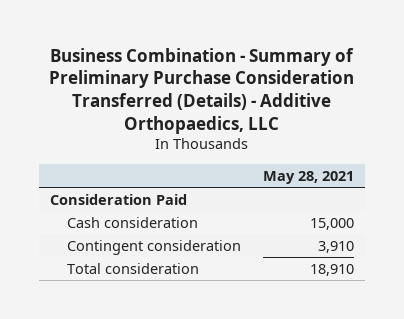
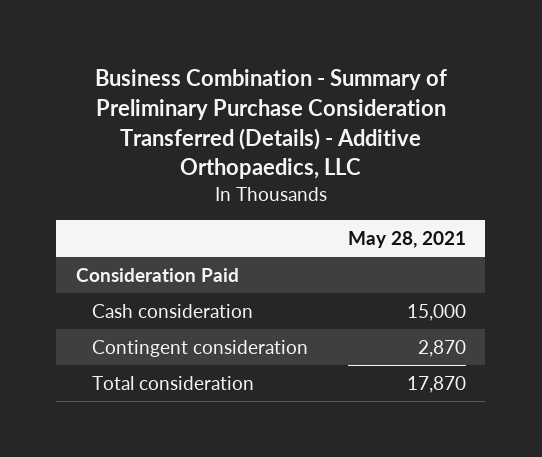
- Contingent consideration | 3,910
- Total consideration | 18,910
+ Contingent consideration | 2,870
+ Total consideration | 17,870

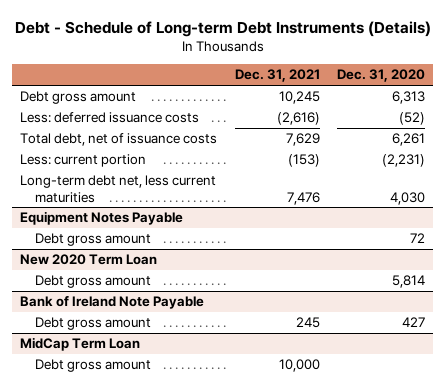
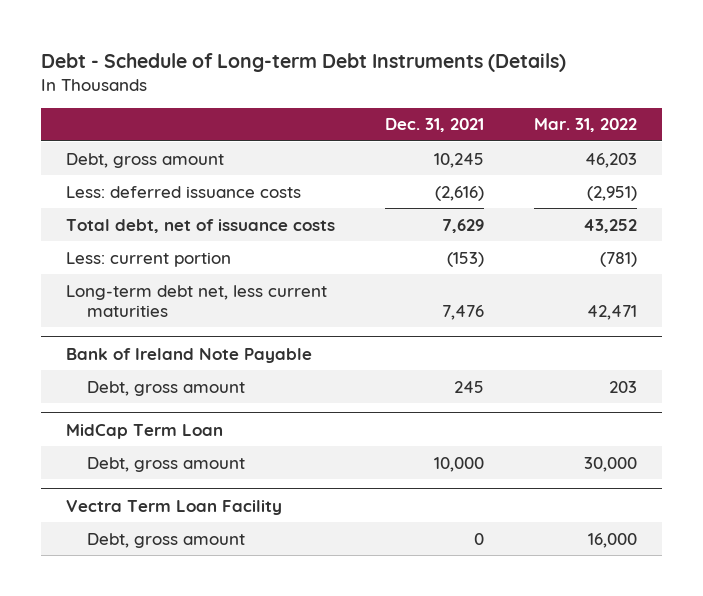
- | Dec. 31, 2021 | Dec. 31, 2020
+ | Dec. 31, 2021 | Mar. 31, 2022
- Debt gross amount | 10,245 | 6,313
+ Debt, gross amount | 10,245 | 46,203
- Equipment Notes Payable
- Debt gross amount | | 72
- New 2020 Term Loan
- Debt gross amount | | 5,814
@ Bank of Ireland Note Payable
- Debt gross amount | 245 | 427
+ Debt, gross amount | 245 | 203
@ MidCap Term Loan
- Debt gross amount | 10,000 |
+ Debt, gross amount | 10,000 | 30,000
+ Vectra Term Loan Facility
+ Debt, gross amount | 0 | 16,000

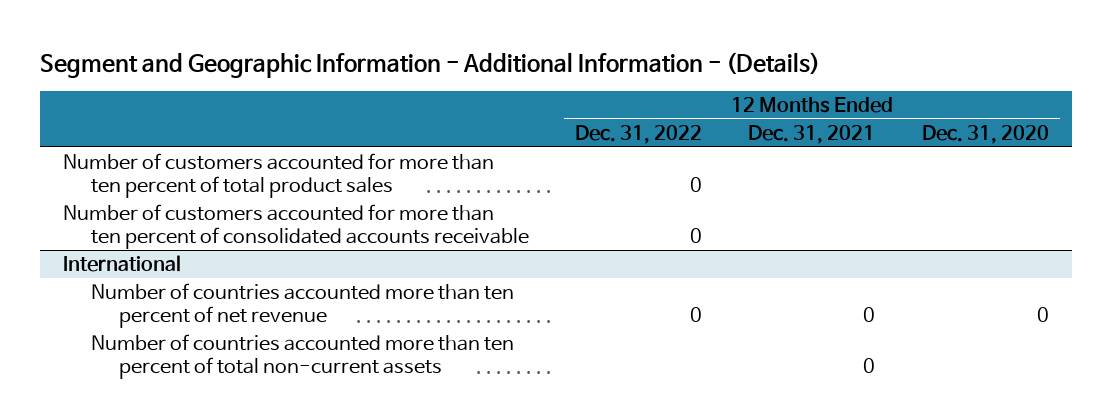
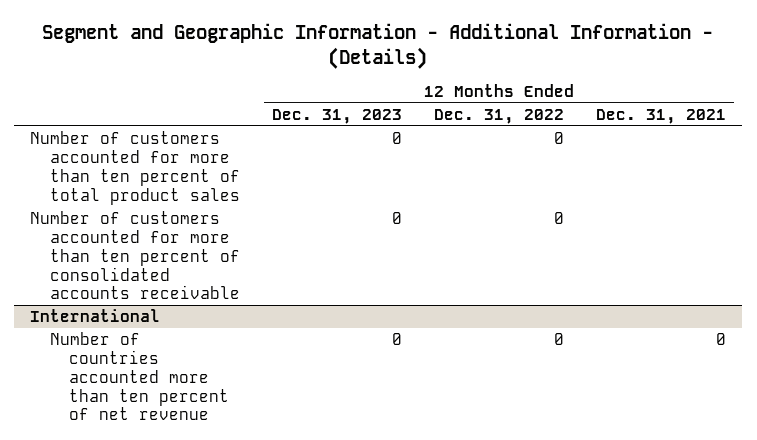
- | 12 Months Ended Dec. 31, 2022 | 12 Months Ended Dec. 31, 2021 | 12 Months Ended Dec. 31, 2020
+ | 12 Months Ended Dec. 31, 2023 | 12 Months Ended Dec. 31, 2022 | 12 Months Ended Dec. 31, 2021
@ International
- Number of countries accounted more than ten percent of total non-current assets | | 0 |

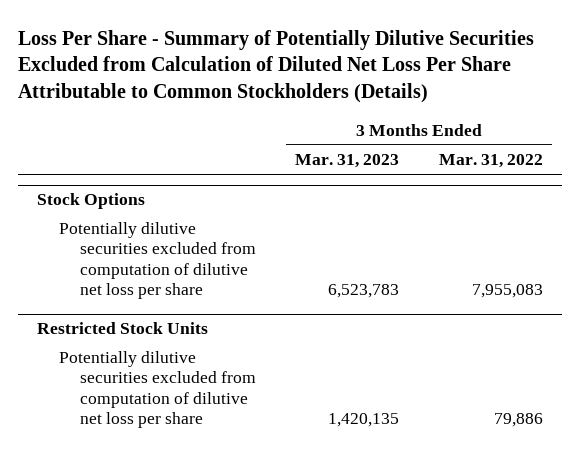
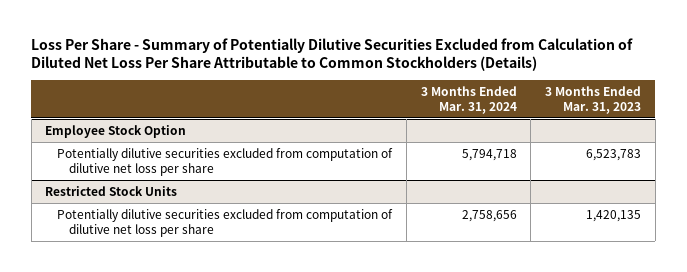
- | 3 Months Ended Mar. 31, 2023 | 3 Months Ended Mar. 31, 2022
+ | 3 Months Ended Mar. 31, 2024 | 3 Months Ended Mar. 31, 2023
- Stock Options
+ Employee Stock Option

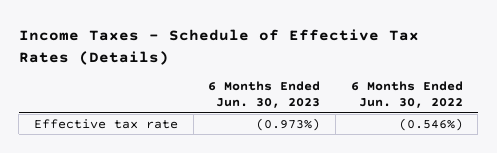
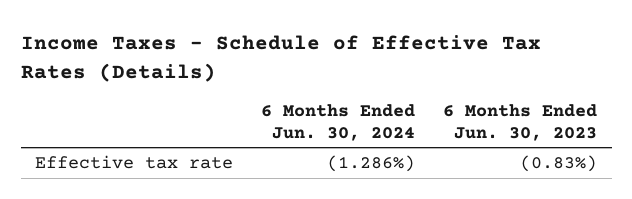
- | 6 Months Ended Jun. 30, 2023 | 6 Months Ended Jun. 30, 2022
+ | 6 Months Ended Jun. 30, 2024 | 6 Months Ended Jun. 30, 2023
- Effective tax rate | (0.973%) | (0.546%)
+ Effective tax rate | (1.286%) | (0.83%)

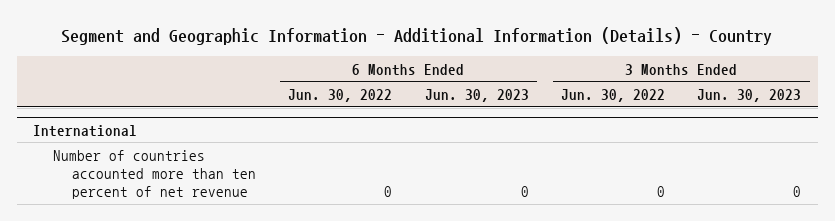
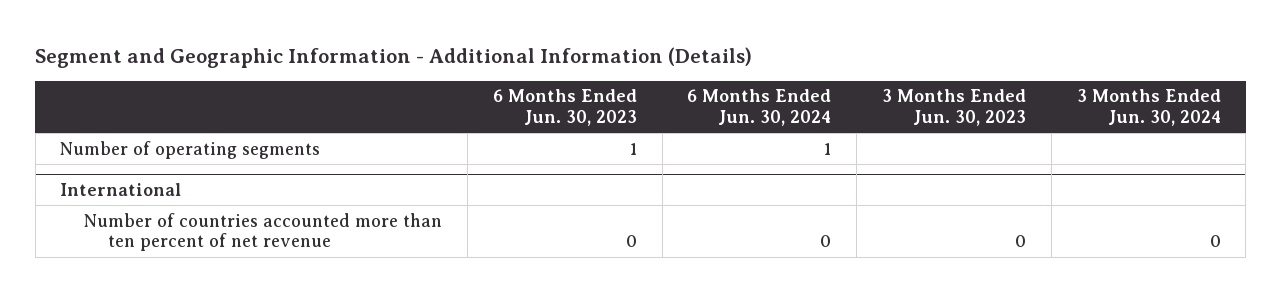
- Segment and Geographic Information - Additional Information (Details) - Country
+ Segment and Geographic Information - Additional Information (Details)
- | 6 Months Ended Jun. 30, 2022 | 6 Months Ended Jun. 30, 2023 | 3 Months Ended Jun. 30, 2022 | 3 Months Ended Jun. 30, 2023
+ | 6 Months Ended Jun. 30, 2023 | 6 Months Ended Jun. 30, 2024 | 3 Months Ended Jun. 30, 2023 | 3 Months Ended Jun. 30, 2024
+ Number of operating segments | 1 | 1 | |

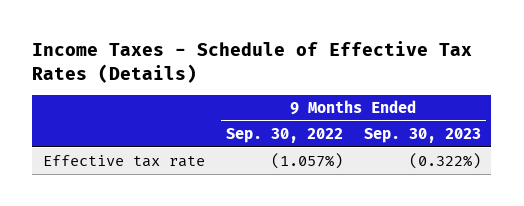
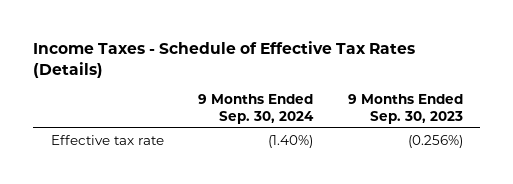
- | 9 Months Ended Sep. 30, 2022 | 9 Months Ended Sep. 30, 2023
+ | 9 Months Ended Sep. 30, 2024 | 9 Months Ended Sep. 30, 2023
- Effective tax rate | (1.057%) | (0.322%)
+ Effective tax rate | (1.40%) | (0.256%)

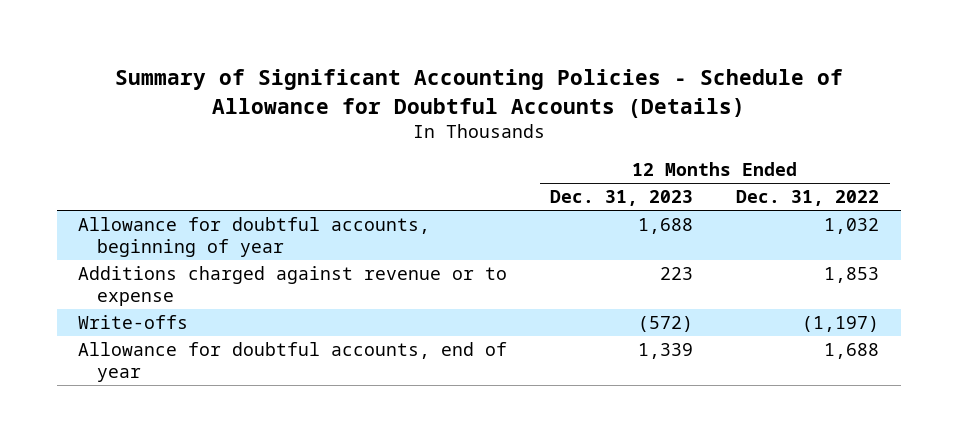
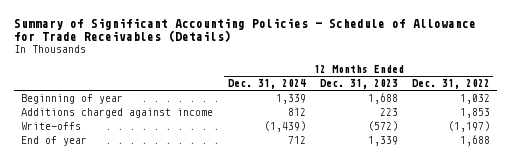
- Summary of Significant Accounting Policies - Schedule of Allowance for Doubtful Accounts (Details)
+ Summary of Significant Accounting Policies - Schedule of Allowance for Trade Receivables (Details)
- | 12 Months Ended Dec. 31, 2023 | 12 Months Ended Dec. 31, 2022
+ | 12 Months Ended Dec. 31, 2024 | 12 Months Ended Dec. 31, 2023 | 12 Months Ended Dec. 31, 2022
- Allowance for doubtful accounts, beginning of year | 1,688 | 1,032
- Additions charged against revenue or to expense | 223 | 1,853
+ Beginning of year | 1,339 | 1,688 | 1,032
+ Additions charged against income | 812 | 223 | 1,853
- Allowance for doubtful accounts, end of year | 1,339 | 1,688
+ End of year | 712 | 1,339 | 1,688

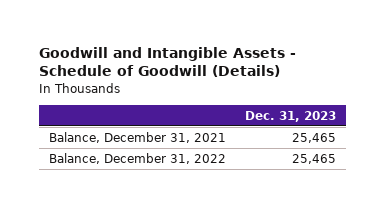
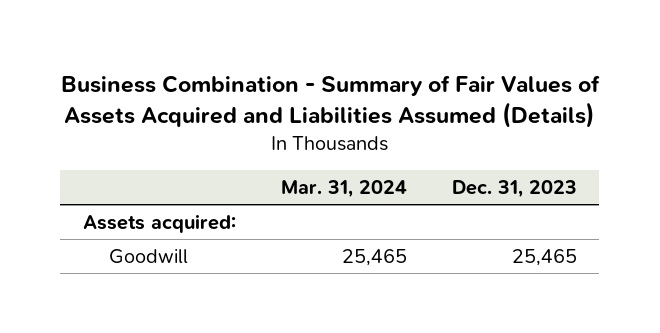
- Goodwill and Intangible Assets - Schedule of Goodwill (Details)
+ Business Combination - Summary of Fair Values of Assets Acquired and Liabilities Assumed (Details)
- | Dec. 31, 2023
+ | Mar. 31, 2024 | Dec. 31, 2023
- Balance, December 31, 2021 | 25,465
- Balance, December 31, 2022 | 25,465
+ Assets acquired:
+ Goodwill | 25,465 | 25,465

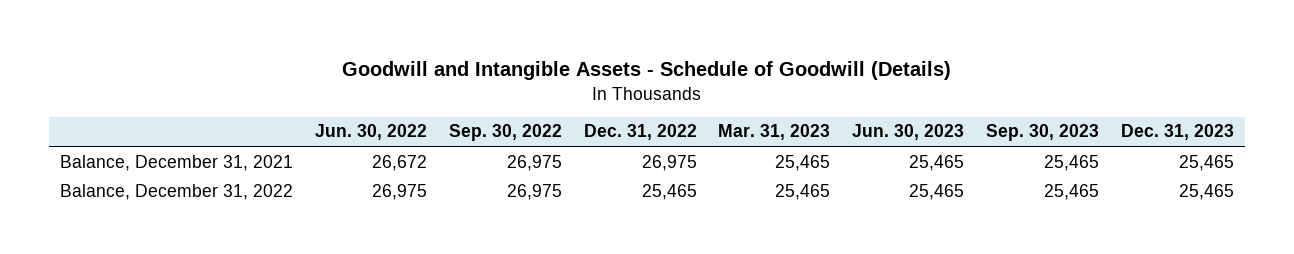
- Business Combination - Summary of Fair Values of Assets Acquired and Liabilities Assumed (Details)
+ Goodwill and Intangible Assets - Schedule of Goodwill (Details)
- | Mar. 31, 2024 | Dec. 31, 2023
+ | Jun. 30, 2022 | Sep. 30, 2022 | Dec. 31, 2022 | Mar. 31, 2023 | Jun. 30, 2023 | Sep. 30, 2023 | Dec. 31, 2023
- Assets acquired:
- Goodwill | 25,465 | 25,465
+ Balance, December 31, 2021 | 26,672 | 26,975 | 26,975 | 25,465 | 25,465 | 25,465 | 25,465
+ Balance, December 31, 2022 | 26,975 | 26,975 | 25,465 | 25,465 | 25,465 | 25,465 | 25,465

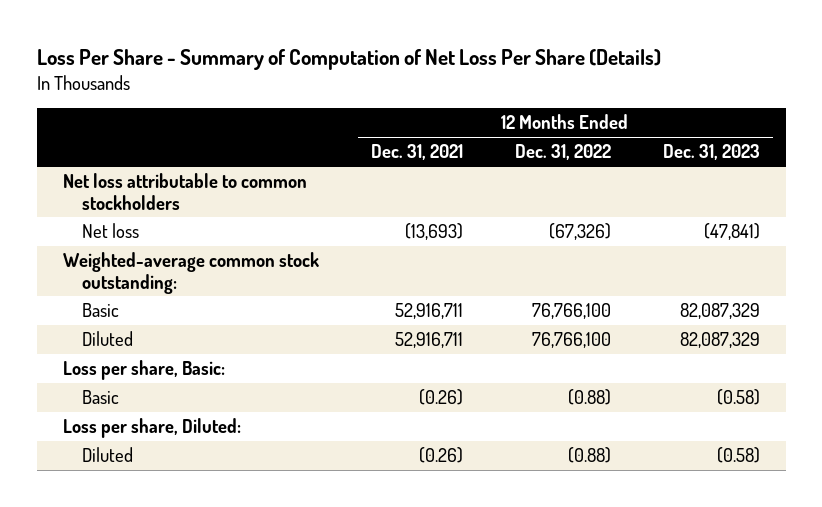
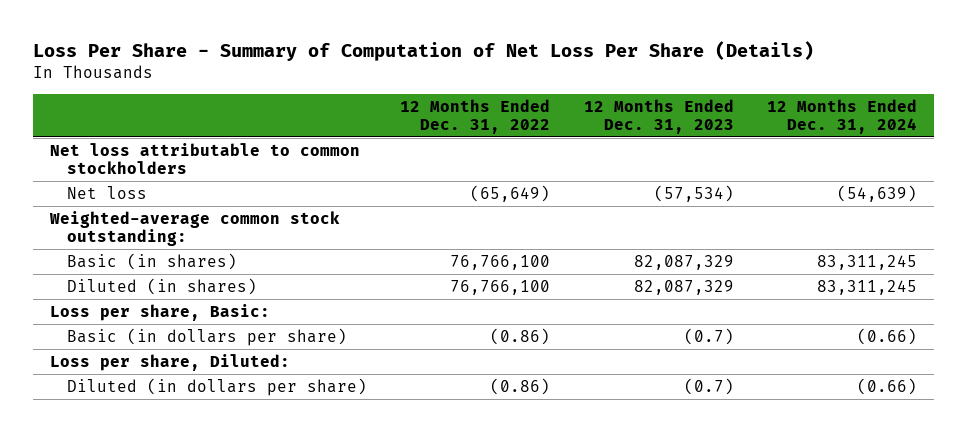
- | 12 Months Ended Dec. 31, 2021 | 12 Months Ended Dec. 31, 2022 | 12 Months Ended Dec. 31, 2023
+ | 12 Months Ended Dec. 31, 2022 | 12 Months Ended Dec. 31, 2023 | 12 Months Ended Dec. 31, 2024
- Net loss | (13,693) | (67,326) | (47,841)
+ Net loss | (65,649) | (57,534) | (54,639)
- Basic | 52,916,711 | 76,766,100 | 82,087,329
- Diluted | 52,916,711 | 76,766,100 | 82,087,329
+ Basic (in shares) | 76,766,100 | 82,087,329 | 83,311,245
+ Diluted (in shares) | 76,766,100 | 82,087,329 | 83,311,245
- Basic | (0.26) | (0.88) | (0.58)
+ Basic (in dollars per share) | (0.86) | (0.7) | (0.66)
- Diluted | (0.26) | (0.88) | (0.58)
+ Diluted (in dollars per share) | (0.86) | (0.7) | (0.66)

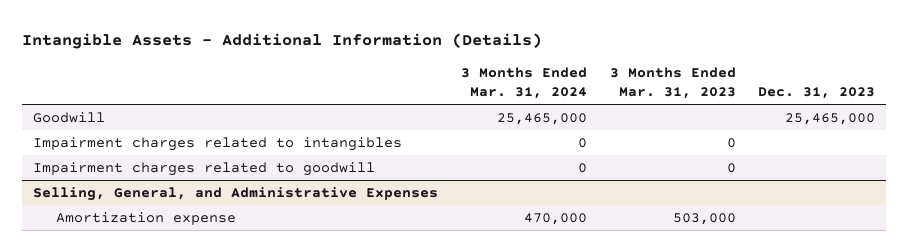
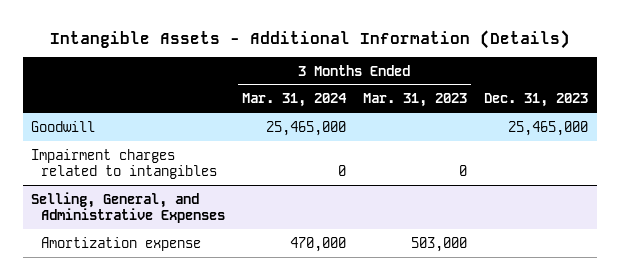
- Impairment charges related to goodwill | 0 | 0 |

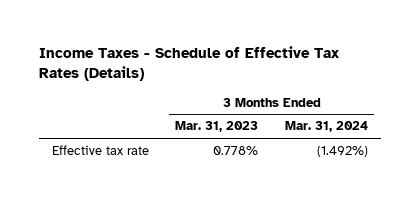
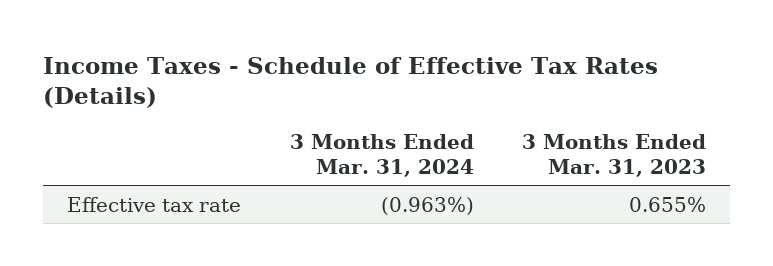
- | 3 Months Ended Mar. 31, 2023 | 3 Months Ended Mar. 31, 2024
+ | 3 Months Ended Mar. 31, 2024 | 3 Months Ended Mar. 31, 2023
- Effective tax rate | 0.778% | (1.492%)
+ Effective tax rate | (0.963%) | 0.655%

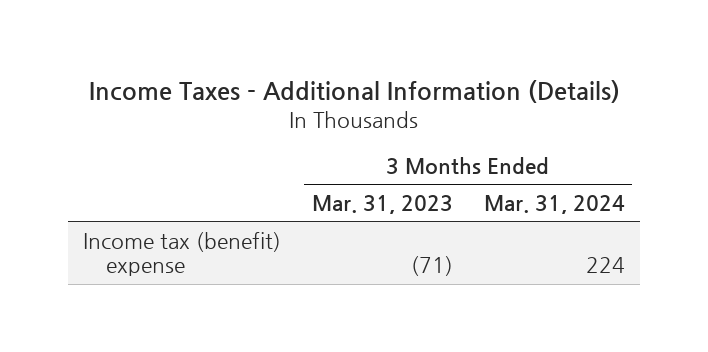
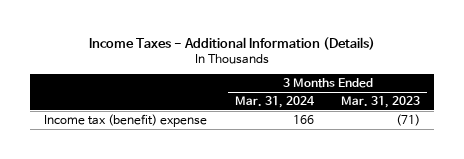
- | 3 Months Ended Mar. 31, 2023 | 3 Months Ended Mar. 31, 2024
+ | 3 Months Ended Mar. 31, 2024 | 3 Months Ended Mar. 31, 2023
- Income tax (benefit) expense | (71) | 224
+ Income tax (benefit) expense | 166 | (71)

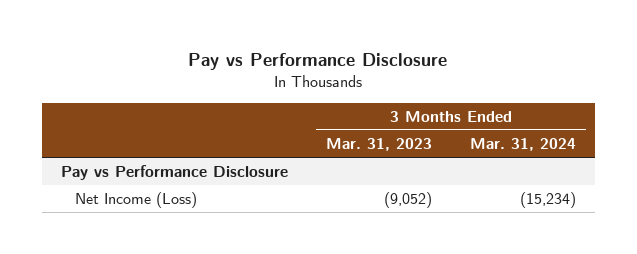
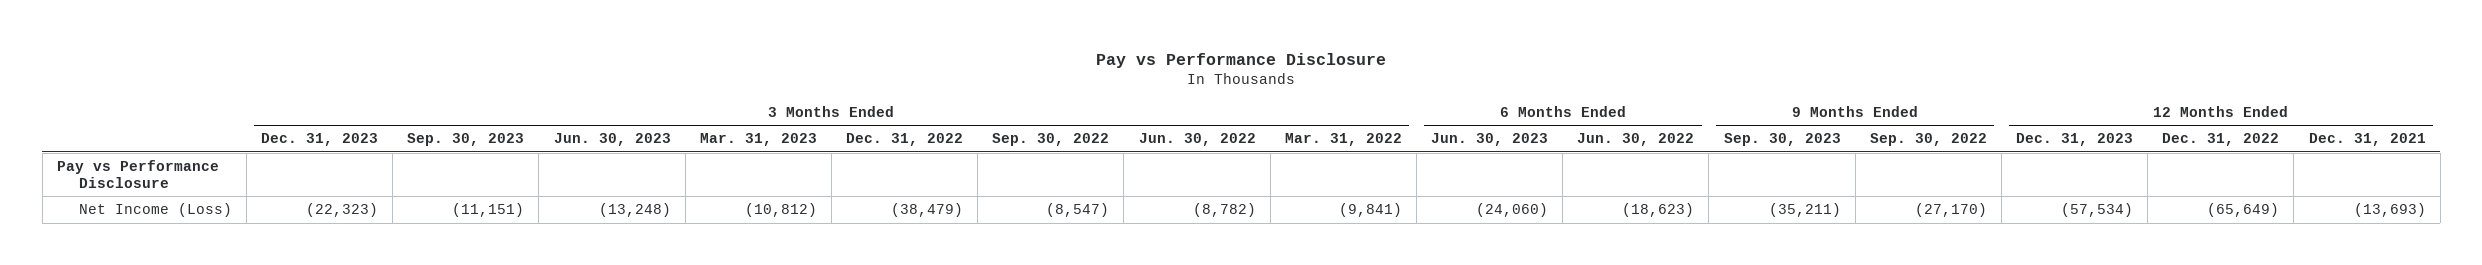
- | 3 Months Ended Mar. 31, 2023 | 3 Months Ended Mar. 31, 2024
+ | 3 Months Ended Dec. 31, 2023 | 3 Months Ended Sep. 30, 2023 | 3 Months Ended Jun. 30, 2023 | 3 Months Ended Mar. 31, 2023 | 3 Months Ended Dec. 31, 2022 | 3 Months Ended Sep. 30, 2022 | 3 Months Ended Jun. 30, 2022 | 3 Months Ended Mar. 31, 2022 | 6 Months Ended Jun. 30, 2023 | 6 Months Ended Jun. 30, 2022 | 9 Months Ended Sep. 30, 2023 | 9 Months Ended Sep. 30, 2022 | 12 Months Ended Dec. 31, 2023 | 12 Months Ended Dec. 31, 2022 | 12 Months Ended Dec. 31, 2021
- Net Income (Loss) | (9,052) | (15,234)
+ Net Income (Loss) | (22,323) | (11,151) | (13,248) | (10,812) | (38,479) | (8,547) | (8,782) | (9,841) | (24,060) | (18,623) | (35,211) | (27,170) | (57,534) | (65,649) | (13,693)

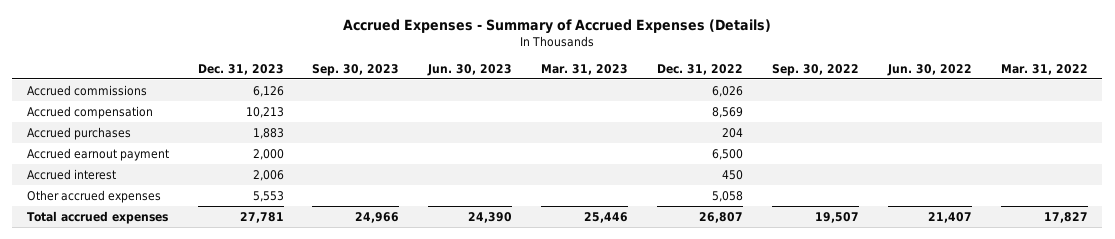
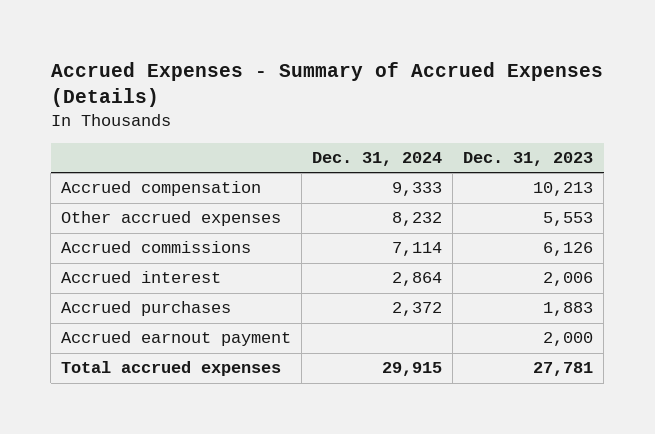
- | Dec. 31, 2023 | Sep. 30, 2023 | Jun. 30, 2023 | Mar. 31, 2023 | Dec. 31, 2022 | Sep. 30, 2022 | Jun. 30, 2022 | Mar. 31, 2022
+ | Dec. 31, 2024 | Dec. 31, 2023
moved up: Other accrued expenses | 8,232 | 5,553
moved down: Accrued commissions | 7,114 | 6,126
moved up: Accrued interest | 2,864 | 2,006

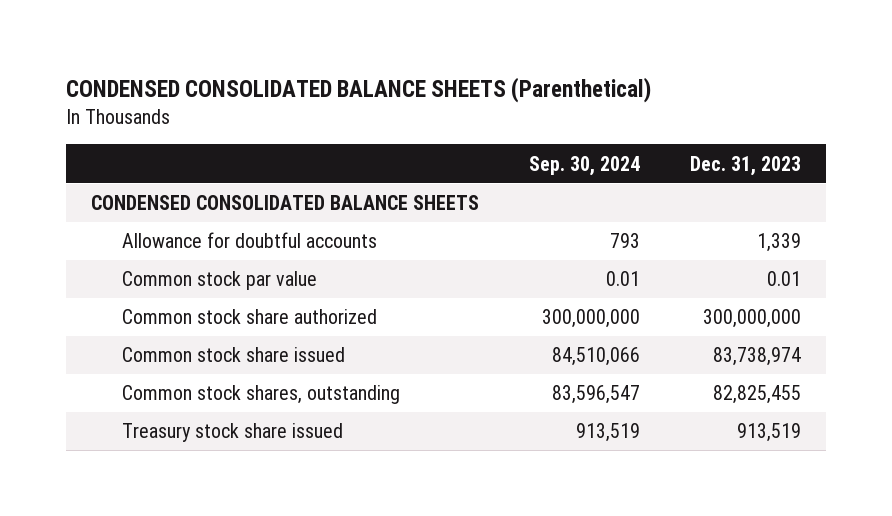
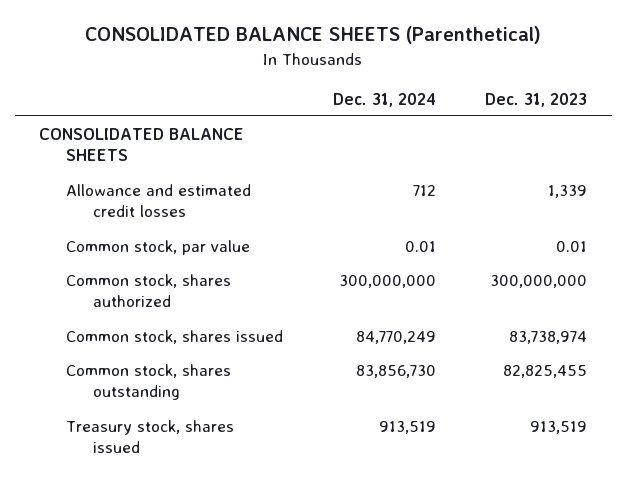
- CONDENSED CONSOLIDATED BALANCE SHEETS (Parenthetical)
+ CONSOLIDATED BALANCE SHEETS (Parenthetical)
- | Sep. 30, 2024 | Dec. 31, 2023
+ | Dec. 31, 2024 | Dec. 31, 2023
- CONDENSED CONSOLIDATED BALANCE SHEETS
- Allowance for doubtful accounts | 793 | 1,339
- Common stock par value | 0.01 | 0.01
- Common stock share authorized | 300,000,000 | 300,000,000
- Common stock share issued | 84,510,066 | 83,738,974
- Common stock shares, outstanding | 83,596,547 | 82,825,455
- Treasury stock share issued | 913,519 | 913,519
+ CONSOLIDATED BALANCE SHEETS
+ Allowance and estimated credit losses | 712 | 1,339
+ Common stock, par value | 0.01 | 0.01
+ Common stock, shares authorized | 300,000,000 | 300,000,000
+ Common stock, shares issued | 84,770,249 | 83,738,974
+ Common stock, shares outstanding | 83,856,730 | 82,825,455
+ Treasury stock, shares issued | 913,519 | 913,519

